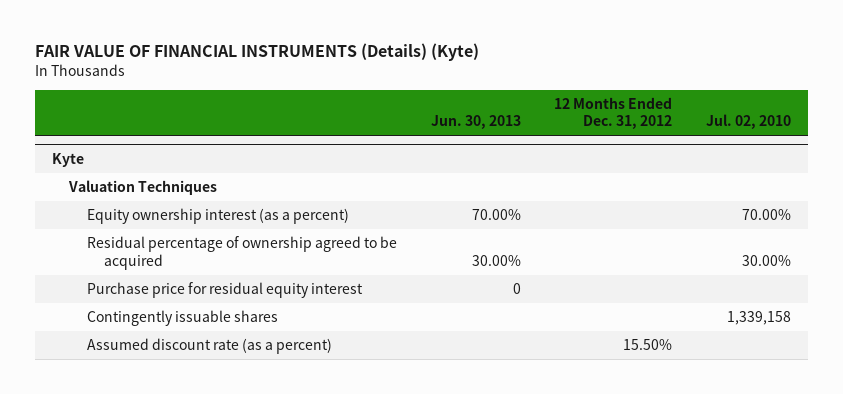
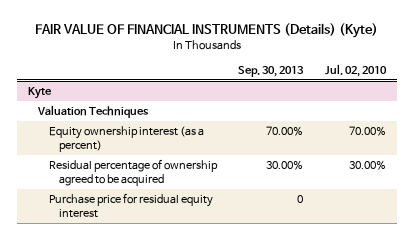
- | Jun. 30, 2013 | 12 Months Ended Dec. 31, 2012 | Jul. 02, 2010
+ | Sep. 30, 2013 | Jul. 02, 2010
@ Kyte
- Contingently issuable shares | | | 1,339,158
- Assumed discount rate (as a percent) | | 15.50% |

